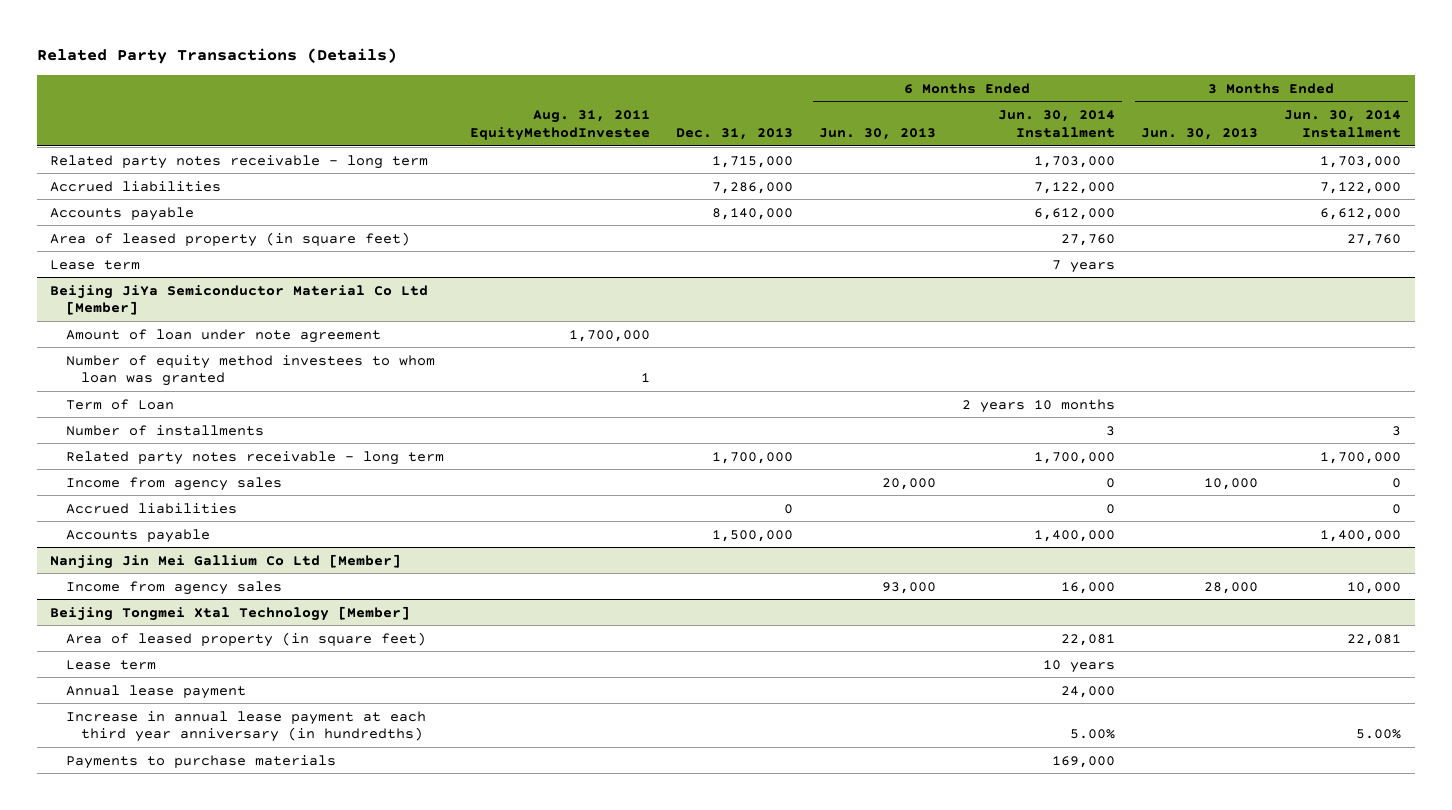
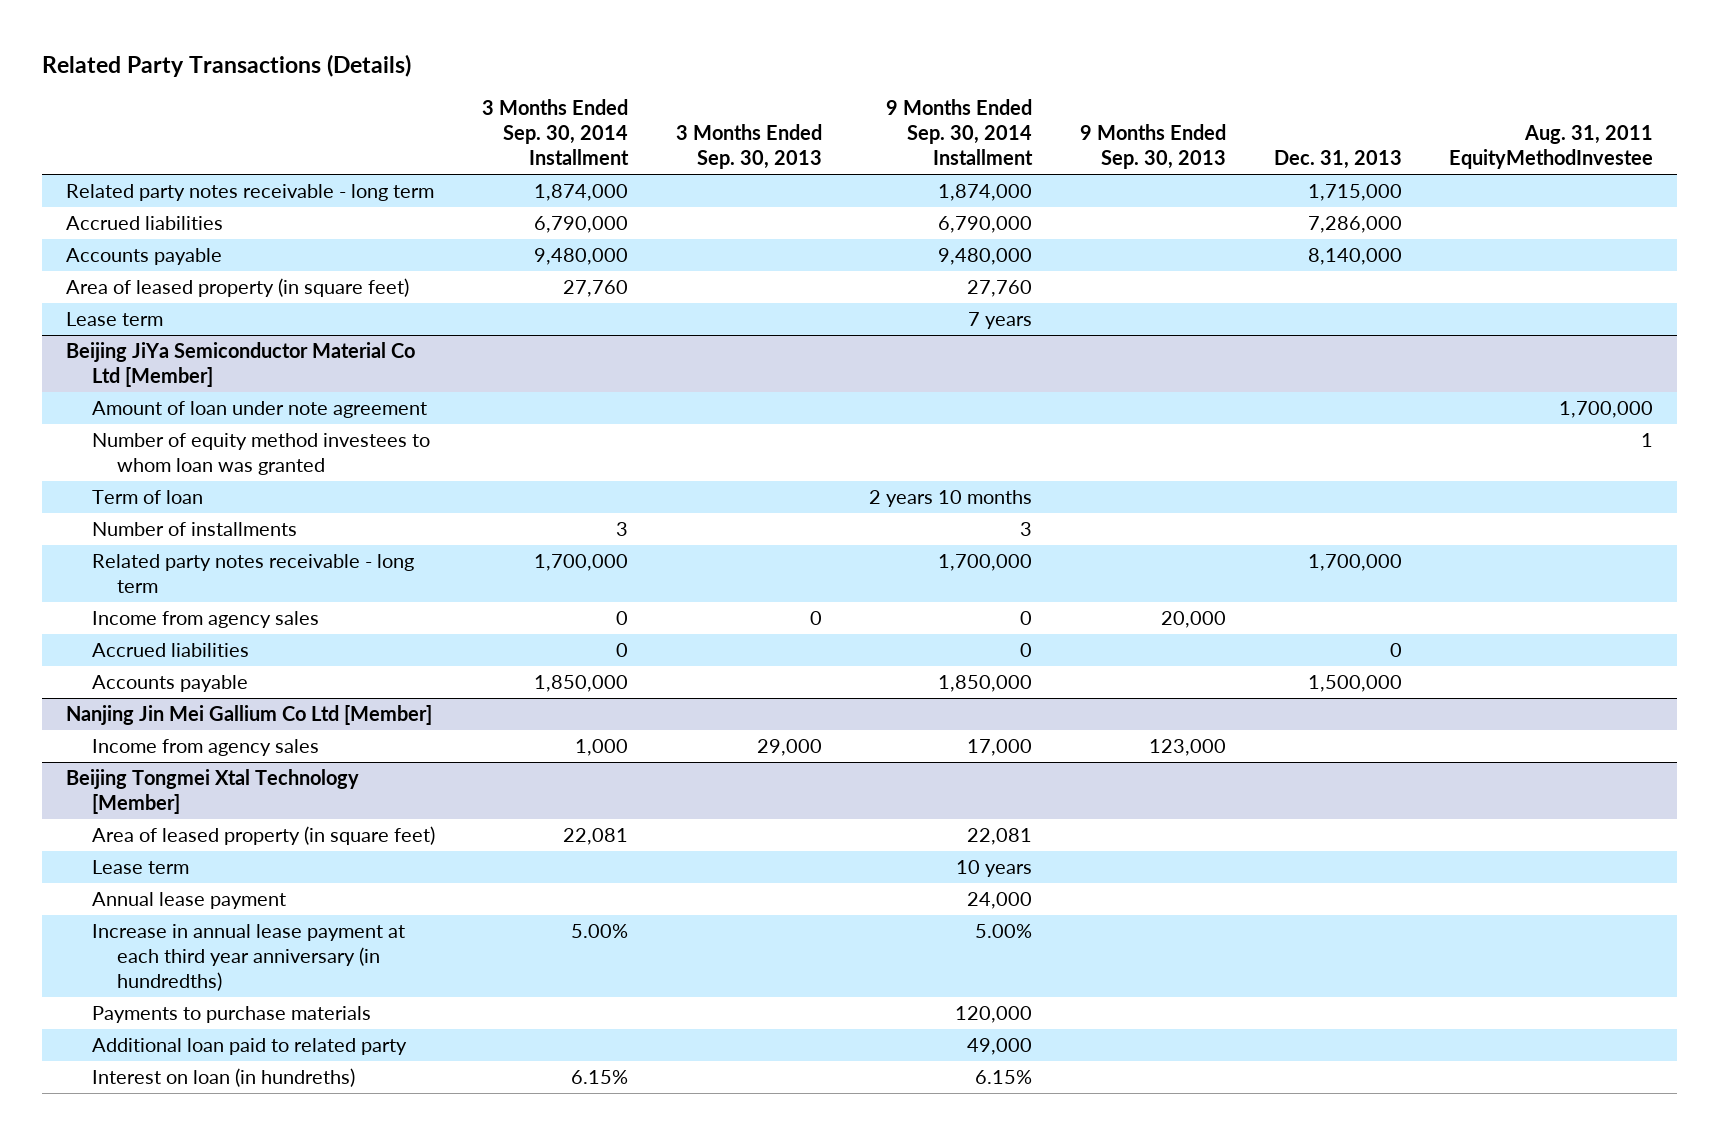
- | Aug. 31, 2011 EquityMethodInvestee | Dec. 31, 2013 | 6 Months Ended Jun. 30, 2013 | 6 Months Ended Jun. 30, 2014 Installment | 3 Months Ended Jun. 30, 2013 | 3 Months Ended Jun. 30, 2014 Installment
+ | 3 Months Ended Sep. 30, 2014 Installment | 3 Months Ended Sep. 30, 2013 | 9 Months Ended Sep. 30, 2014 Installment | 9 Months Ended Sep. 30, 2013 | Dec. 31, 2013 | Aug. 31, 2011 EquityMethodInvestee
@ Beijing JiYa Semiconductor Material Co Ltd [Member]
- Term of Loan | | | | 2 years 10 months | |
+ Term of loan | | | 2 years 10 months | | |
@ Beijing Tongmei Xtal Technology [Member]
+ Additional loan paid to related party | | | 49,000 | | |
+ Interest on loan (in hundreths) | 6.15% | | 6.15% | | |

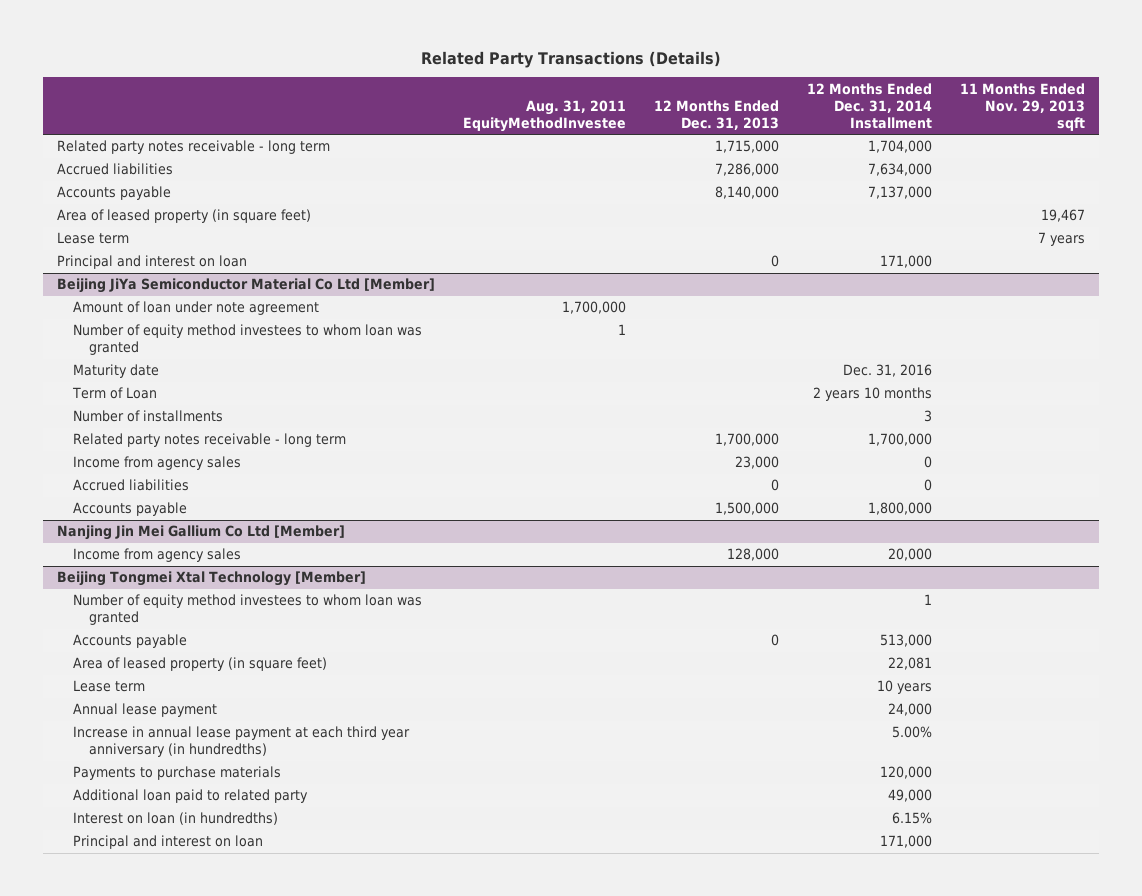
- | 3 Months Ended Sep. 30, 2014 Installment | 3 Months Ended Sep. 30, 2013 | 9 Months Ended Sep. 30, 2014 Installment | 9 Months Ended Sep. 30, 2013 | Dec. 31, 2013 | Aug. 31, 2011 EquityMethodInvestee
+ | Aug. 31, 2011 EquityMethodInvestee | 12 Months Ended Dec. 31, 2013 | 12 Months Ended Dec. 31, 2014 Installment | 11 Months Ended Nov. 29, 2013 sqft
+ Principal and interest on loan | | 0 | 171,000 |
@ Beijing JiYa Semiconductor Material Co Ltd [Member]
- Term of loan | | | 2 years 10 months | | |
+ Maturity date | | | Dec. 31, 2016 |
+ Term of Loan | | | 2 years 10 months |
@ Beijing Tongmei Xtal Technology [Member]
+ Number of equity method investees to whom loan was granted | | | 1 |
+ Accounts payable | | 0 | 513,000 |
- Interest on loan (in hundreths) | 6.15% | | 6.15% | | |
+ Interest on loan (in hundredths) | | | 6.15% |
+ Principal and interest on loan | | | 171,000 |

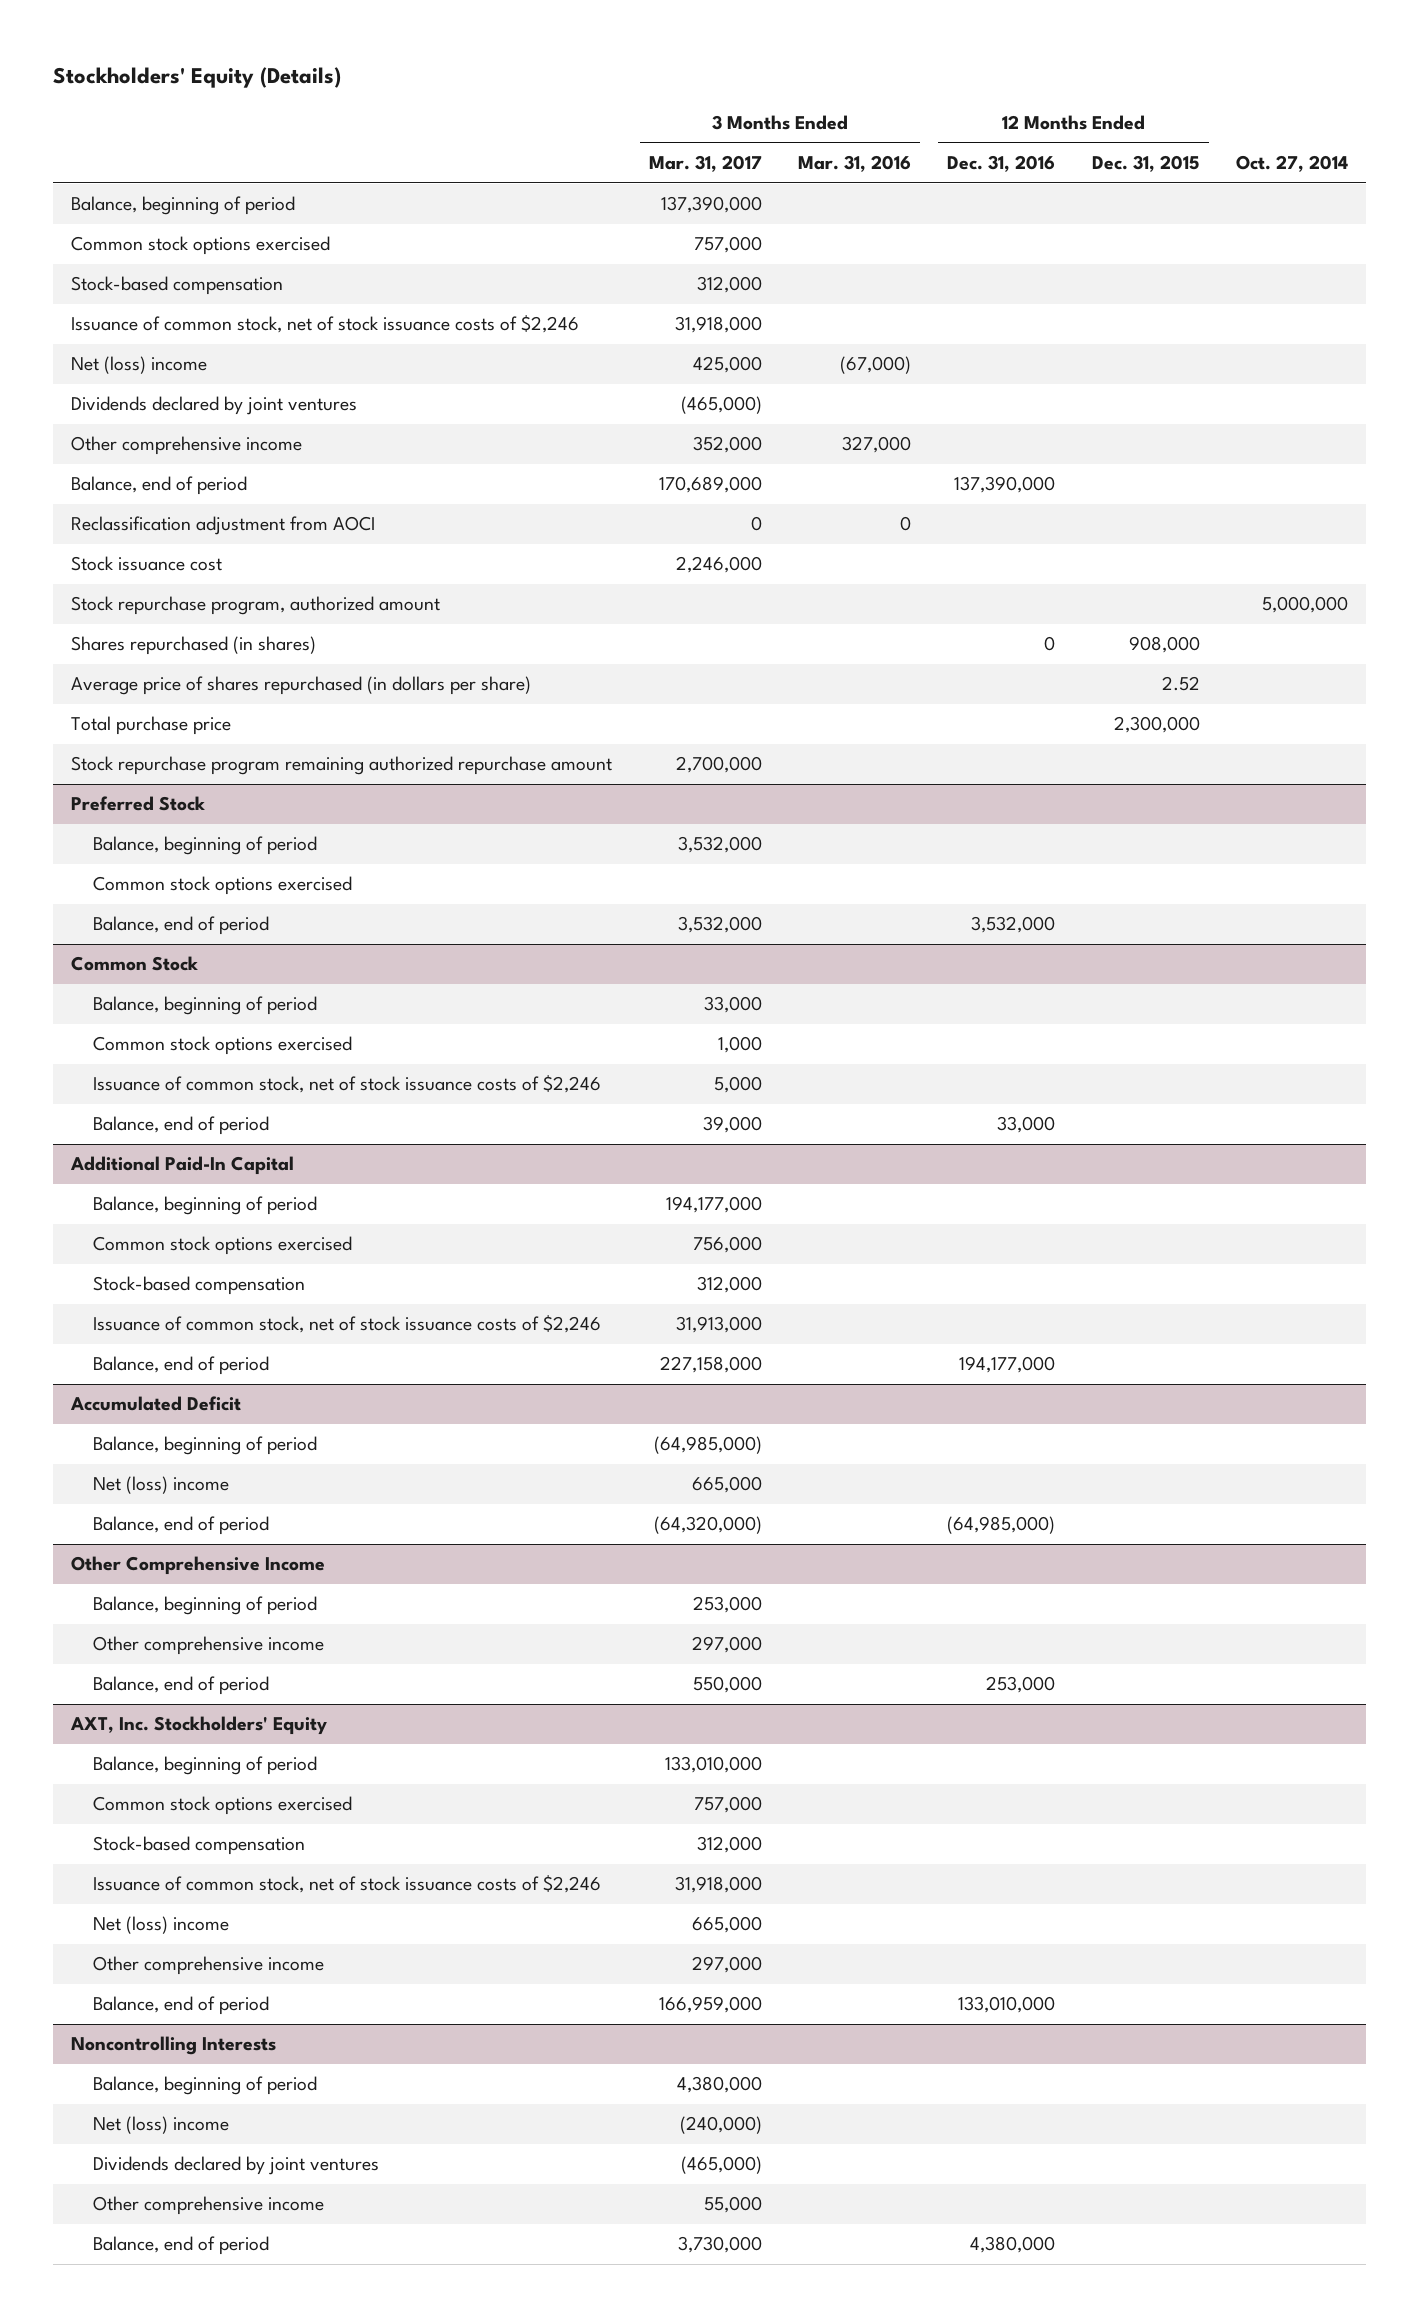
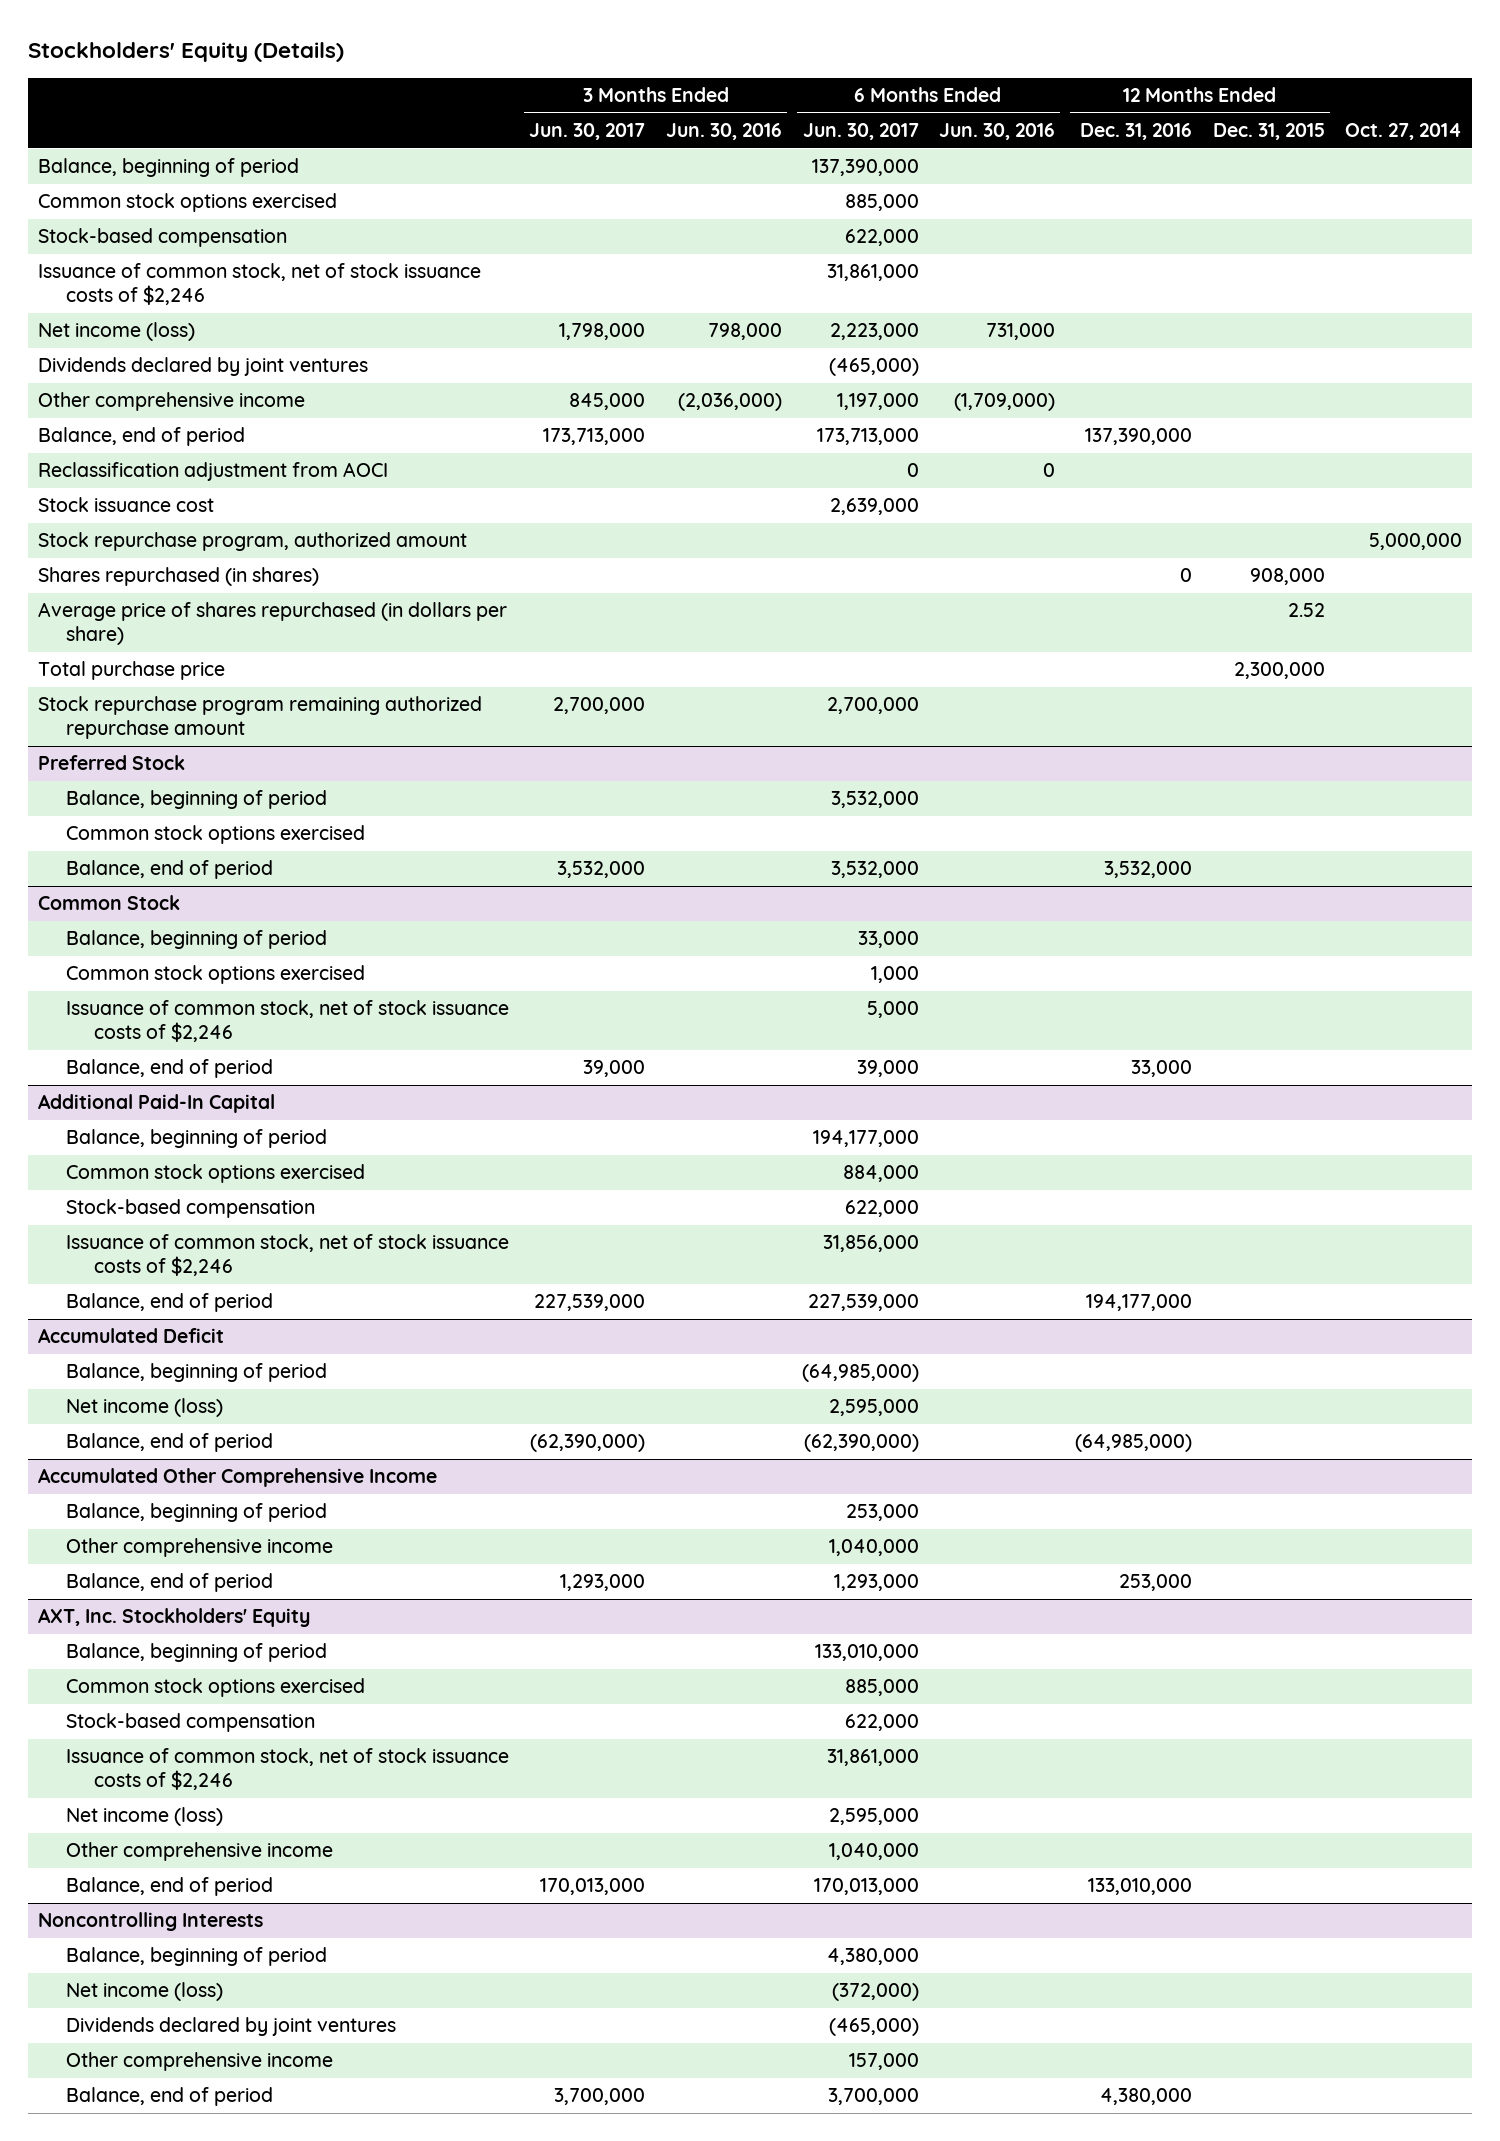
- | 3 Months Ended Mar. 31, 2017 | 3 Months Ended Mar. 31, 2016 | 12 Months Ended Dec. 31, 2016 | 12 Months Ended Dec. 31, 2015 | Oct. 27, 2014
+ | 3 Months Ended Jun. 30, 2017 | 3 Months Ended Jun. 30, 2016 | 6 Months Ended Jun. 30, 2017 | 6 Months Ended Jun. 30, 2016 | 12 Months Ended Dec. 31, 2016 | 12 Months Ended Dec. 31, 2015 | Oct. 27, 2014
- Net (loss) income | 425,000 | (67,000) | | |
+ Net income (loss) | 1,798,000 | 798,000 | 2,223,000 | 731,000 | | |
@ Accumulated Deficit
- Net (loss) income | 665,000 | | | |
+ Net income (loss) | | | 2,595,000 | | | |
- Other Comprehensive Income
+ Accumulated Other Comprehensive Income
@ AXT, Inc. Stockholders' Equity
- Net (loss) income | 665,000 | | | |
+ Net income (loss) | | | 2,595,000 | | | |
@ Noncontrolling Interests
- Net (loss) income | (240,000) | | | |
+ Net income (loss) | | | (372,000) | | | |

